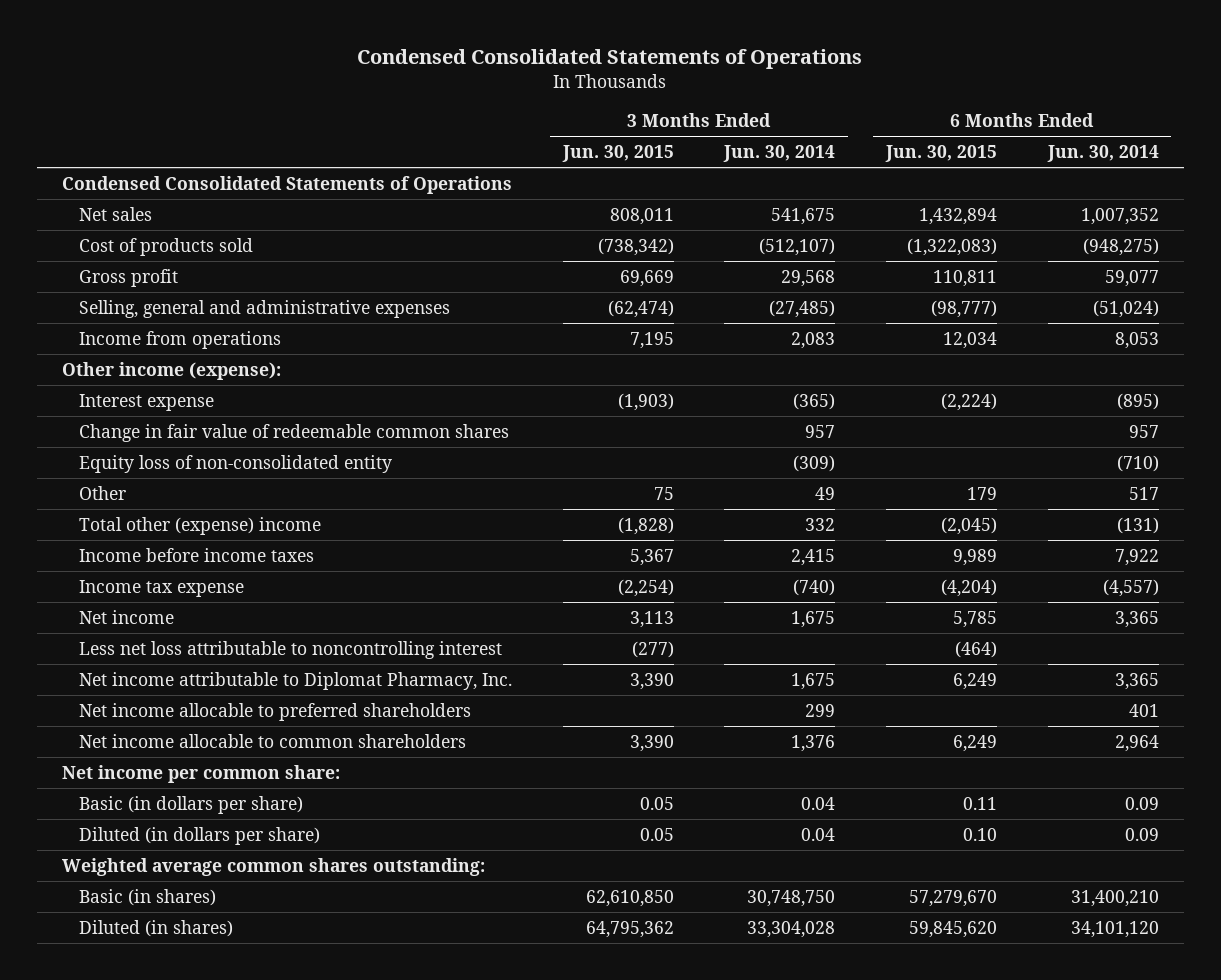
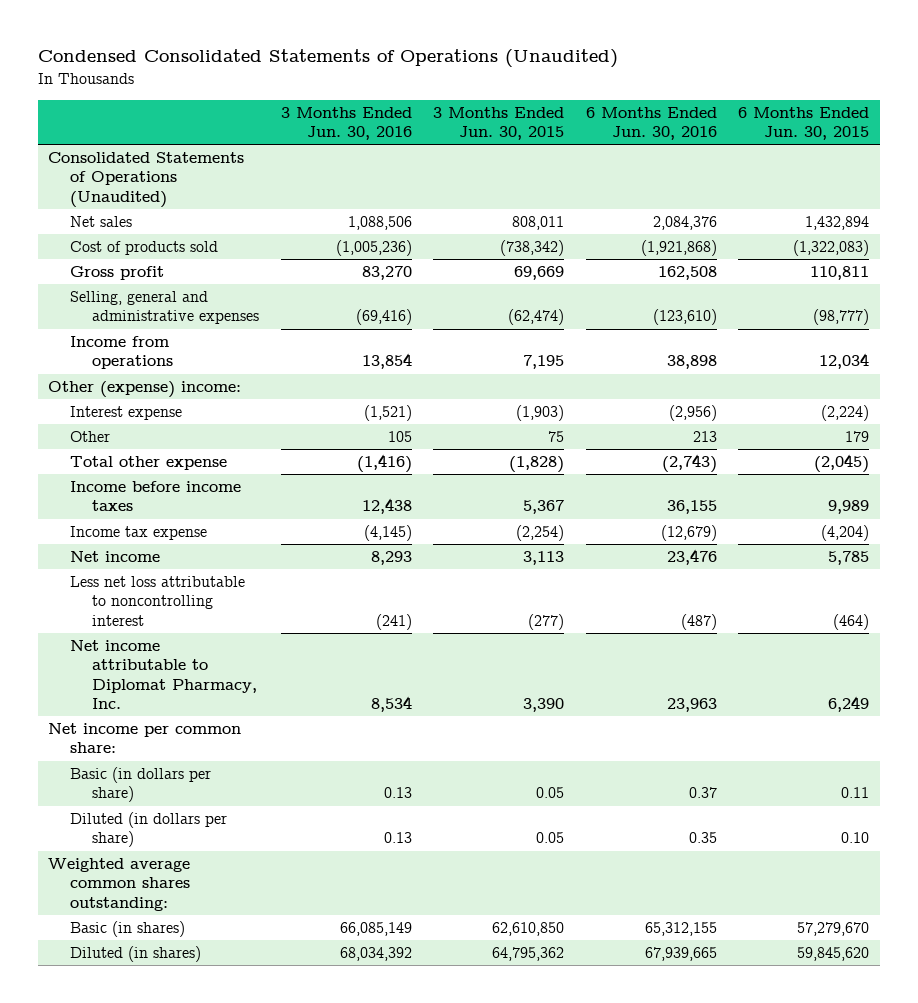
- Condensed Consolidated Statements of Operations
+ Condensed Consolidated Statements of Operations (Unaudited)
- | 3 Months Ended Jun. 30, 2015 | 3 Months Ended Jun. 30, 2014 | 6 Months Ended Jun. 30, 2015 | 6 Months Ended Jun. 30, 2014
+ | 3 Months Ended Jun. 30, 2016 | 3 Months Ended Jun. 30, 2015 | 6 Months Ended Jun. 30, 2016 | 6 Months Ended Jun. 30, 2015
- Condensed Consolidated Statements of Operations
+ Consolidated Statements of Operations (Unaudited)
- Other income (expense):
+ Other (expense) income:
- Change in fair value of redeemable common shares | | 957 | | 957
- Equity loss of non-consolidated entity | | (309) | | (710)
- Total other (expense) income | (1,828) | 332 | (2,045) | (131)
+ Total other expense | (1,416) | (1,828) | (2,743) | (2,045)
- Net income allocable to preferred shareholders | | 299 | | 401
- Net income allocable to common shareholders | 3,390 | 1,376 | 6,249 | 2,964

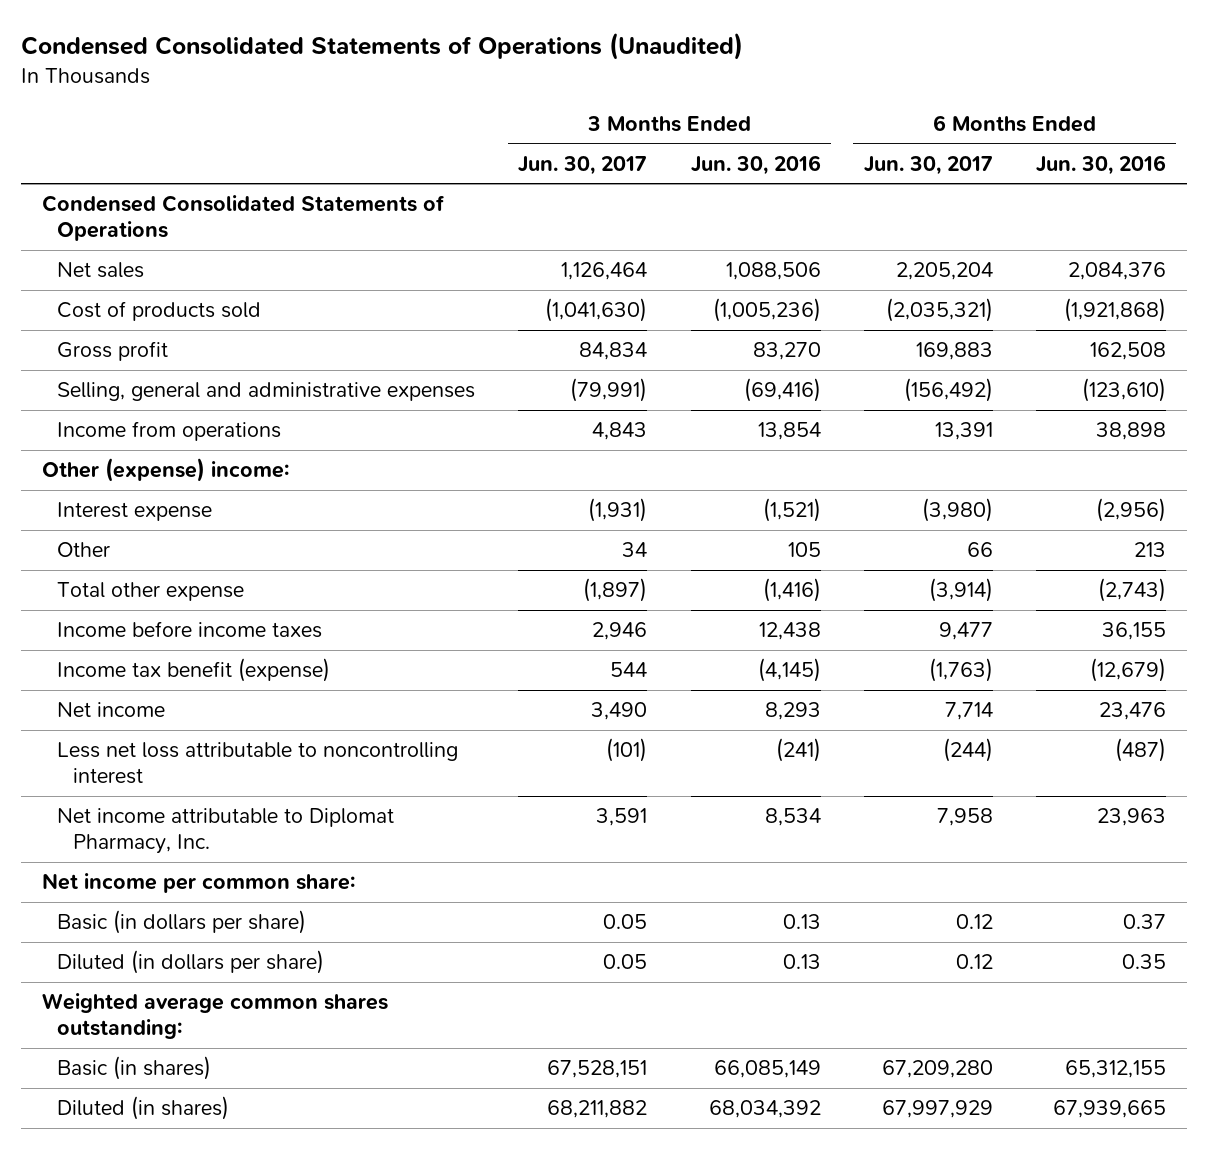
- | 3 Months Ended Jun. 30, 2016 | 3 Months Ended Jun. 30, 2015 | 6 Months Ended Jun. 30, 2016 | 6 Months Ended Jun. 30, 2015
+ | 3 Months Ended Jun. 30, 2017 | 3 Months Ended Jun. 30, 2016 | 6 Months Ended Jun. 30, 2017 | 6 Months Ended Jun. 30, 2016
- Consolidated Statements of Operations (Unaudited)
+ Condensed Consolidated Statements of Operations
- Income tax expense | (4,145) | (2,254) | (12,679) | (4,204)
+ Income tax benefit (expense) | 544 | (4,145) | (1,763) | (12,679)

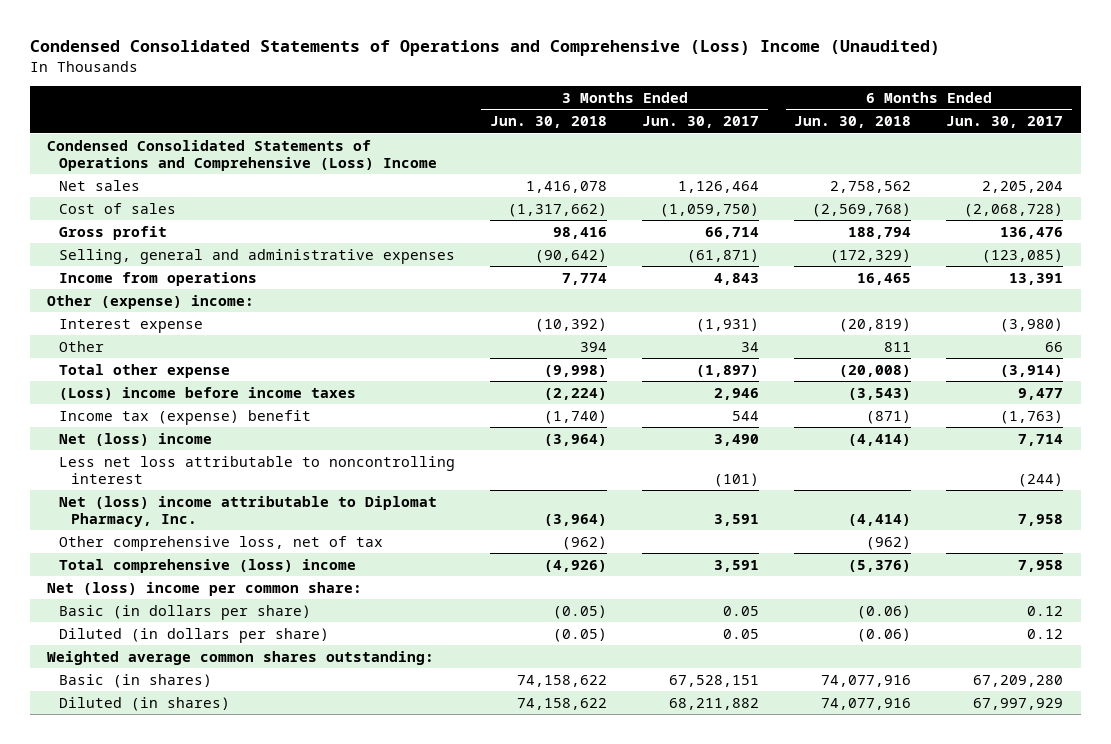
- Condensed Consolidated Statements of Operations (Unaudited)
+ Condensed Consolidated Statements of Operations and Comprehensive (Loss) Income (Unaudited)
- | 3 Months Ended Jun. 30, 2017 | 3 Months Ended Jun. 30, 2016 | 6 Months Ended Jun. 30, 2017 | 6 Months Ended Jun. 30, 2016
+ | 3 Months Ended Jun. 30, 2018 | 3 Months Ended Jun. 30, 2017 | 6 Months Ended Jun. 30, 2018 | 6 Months Ended Jun. 30, 2017
- Condensed Consolidated Statements of Operations
+ Condensed Consolidated Statements of Operations and Comprehensive (Loss) Income
- Cost of products sold | (1,041,630) | (1,005,236) | (2,035,321) | (1,921,868)
- Gross profit | 84,834 | 83,270 | 169,883 | 162,508
- Selling, general and administrative expenses | (79,991) | (69,416) | (156,492) | (123,610)
+ Cost of sales | (1,317,662) | (1,059,750) | (2,569,768) | (2,068,728)
+ Gross profit | 98,416 | 66,714 | 188,794 | 136,476
+ Selling, general and administrative expenses | (90,642) | (61,871) | (172,329) | (123,085)
- Income before income taxes | 2,946 | 12,438 | 9,477 | 36,155
- Income tax benefit (expense) | 544 | (4,145) | (1,763) | (12,679)
- Net income | 3,490 | 8,293 | 7,714 | 23,476
+ (Loss) income before income taxes | (2,224) | 2,946 | (3,543) | 9,477
+ Income tax (expense) benefit | (1,740) | 544 | (871) | (1,763)
+ Net (loss) income | (3,964) | 3,490 | (4,414) | 7,714
- Net income attributable to Diplomat Pharmacy, Inc. | 3,591 | 8,534 | 7,958 | 23,963
- Net income per common share:
+ Net (loss) income attributable to Diplomat Pharmacy, Inc. | (3,964) | 3,591 | (4,414) | 7,958
+ Other comprehensive loss, net of tax | (962) | | (962) |
+ Total comprehensive (loss) income | (4,926) | 3,591 | (5,376) | 7,958
+ Net (loss) income per common share:

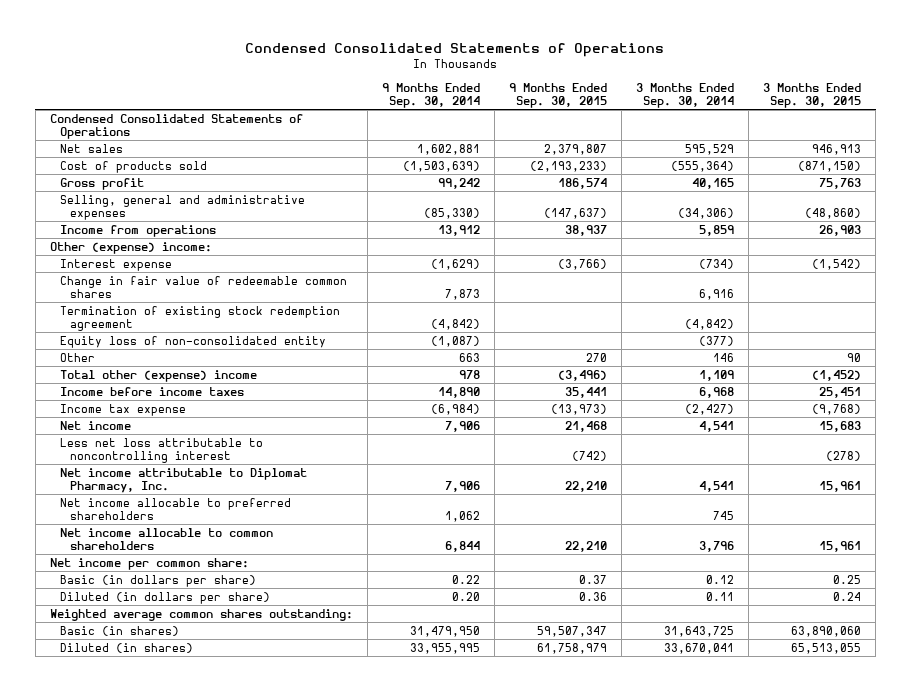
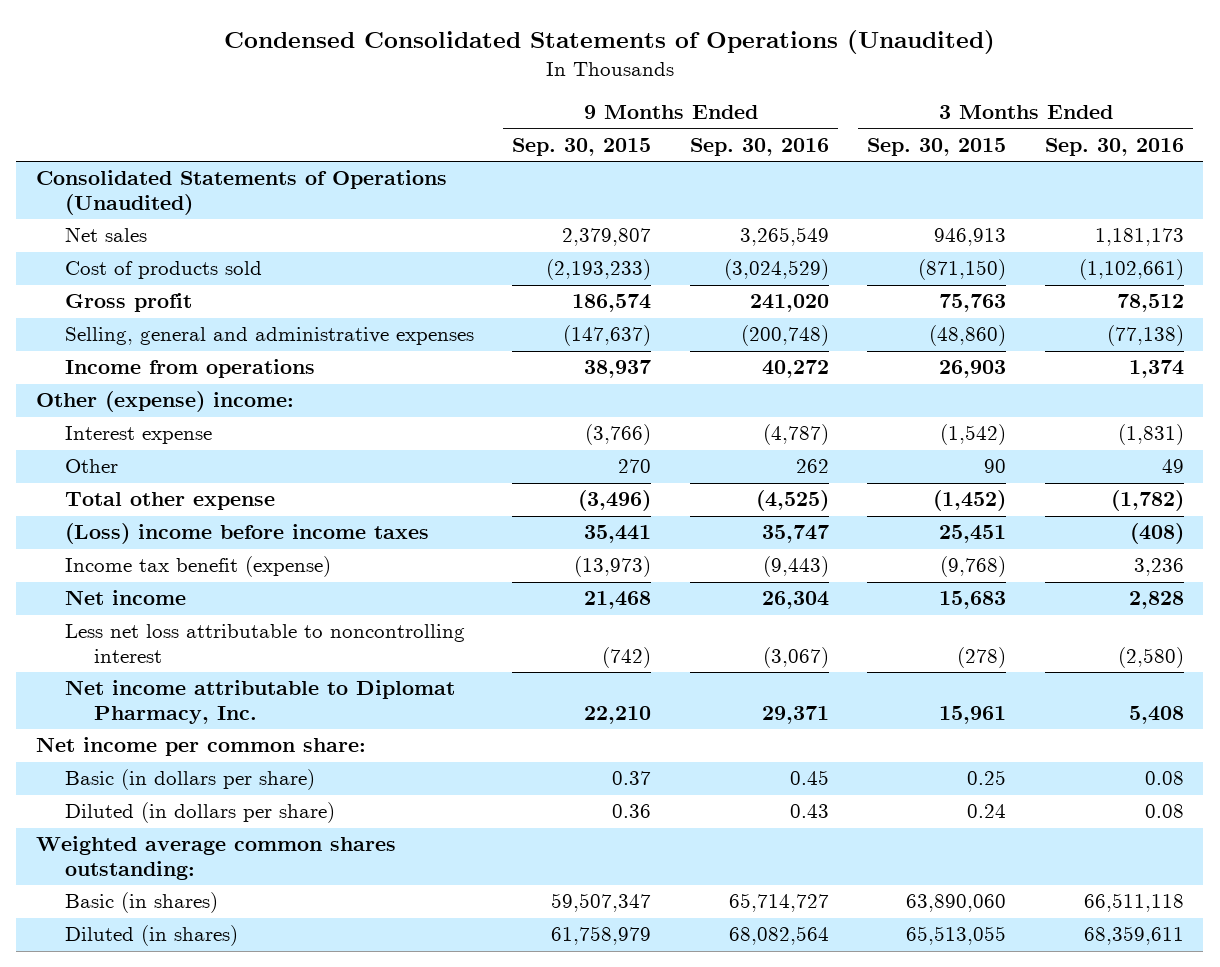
- Condensed Consolidated Statements of Operations
+ Condensed Consolidated Statements of Operations (Unaudited)
- | 9 Months Ended Sep. 30, 2014 | 9 Months Ended Sep. 30, 2015 | 3 Months Ended Sep. 30, 2014 | 3 Months Ended Sep. 30, 2015
+ | 9 Months Ended Sep. 30, 2015 | 9 Months Ended Sep. 30, 2016 | 3 Months Ended Sep. 30, 2015 | 3 Months Ended Sep. 30, 2016
- Condensed Consolidated Statements of Operations
+ Consolidated Statements of Operations (Unaudited)
- Change in fair value of redeemable common shares | 7,873 | | 6,916 |
- Termination of existing stock redemption agreement | (4,842) | | (4,842) |
- Equity loss of non-consolidated entity | (1,087) | | (377) |
- Total other (expense) income | 978 | (3,496) | 1,109 | (1,452)
- Income before income taxes | 14,890 | 35,441 | 6,968 | 25,451
- Income tax expense | (6,984) | (13,973) | (2,427) | (9,768)
+ Total other expense | (3,496) | (4,525) | (1,452) | (1,782)
+ (Loss) income before income taxes | 35,441 | 35,747 | 25,451 | (408)
+ Income tax benefit (expense) | (13,973) | (9,443) | (9,768) | 3,236
- Net income allocable to preferred shareholders | 1,062 | | 745 |
- Net income allocable to common shareholders | 6,844 | 22,210 | 3,796 | 15,961

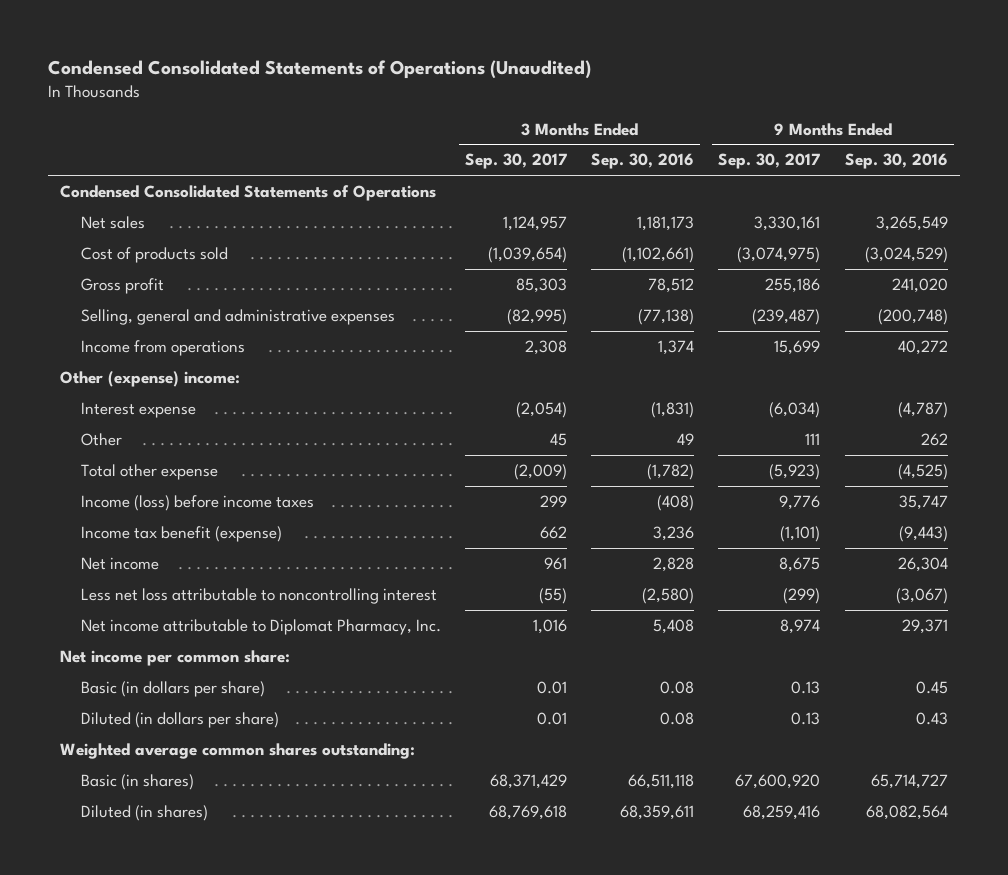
- | 9 Months Ended Sep. 30, 2015 | 9 Months Ended Sep. 30, 2016 | 3 Months Ended Sep. 30, 2015 | 3 Months Ended Sep. 30, 2016
+ | 3 Months Ended Sep. 30, 2017 | 3 Months Ended Sep. 30, 2016 | 9 Months Ended Sep. 30, 2017 | 9 Months Ended Sep. 30, 2016
- Consolidated Statements of Operations (Unaudited)
+ Condensed Consolidated Statements of Operations
- (Loss) income before income taxes | 35,441 | 35,747 | 25,451 | (408)
+ Income (loss) before income taxes | 299 | (408) | 9,776 | 35,747

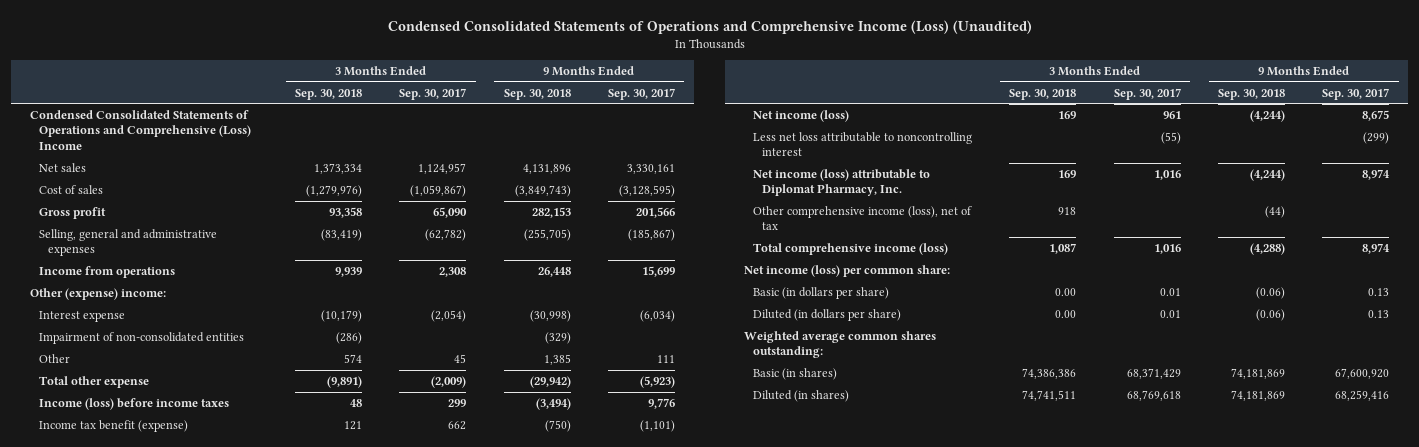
- Condensed Consolidated Statements of Operations (Unaudited)
+ Condensed Consolidated Statements of Operations and Comprehensive Income (Loss) (Unaudited)
- | 3 Months Ended Sep. 30, 2017 | 3 Months Ended Sep. 30, 2016 | 9 Months Ended Sep. 30, 2017 | 9 Months Ended Sep. 30, 2016
+ | 3 Months Ended Sep. 30, 2018 | 3 Months Ended Sep. 30, 2017 | 9 Months Ended Sep. 30, 2018 | 9 Months Ended Sep. 30, 2017
- Condensed Consolidated Statements of Operations
+ Condensed Consolidated Statements of Operations and Comprehensive (Loss) Income
- Cost of products sold | (1,039,654) | (1,102,661) | (3,074,975) | (3,024,529)
- Gross profit | 85,303 | 78,512 | 255,186 | 241,020
- Selling, general and administrative expenses | (82,995) | (77,138) | (239,487) | (200,748)
+ Cost of sales | (1,279,976) | (1,059,867) | (3,849,743) | (3,128,595)
+ Gross profit | 93,358 | 65,090 | 282,153 | 201,566
+ Selling, general and administrative expenses | (83,419) | (62,782) | (255,705) | (185,867)
+ Impairment of non-consolidated entities | (286) | | (329) |
- Net income | 961 | 2,828 | 8,675 | 26,304
+ Net income (loss) | 169 | 961 | (4,244) | 8,675
- Net income attributable to Diplomat Pharmacy, Inc. | 1,016 | 5,408 | 8,974 | 29,371
- Net income per common share:
+ Net income (loss) attributable to Diplomat Pharmacy, Inc. | 169 | 1,016 | (4,244) | 8,974
+ Other comprehensive income (loss), net of tax | 918 | | (44) |
+ Total comprehensive income (loss) | 1,087 | 1,016 | (4,288) | 8,974
+ Net income (loss) per common share:

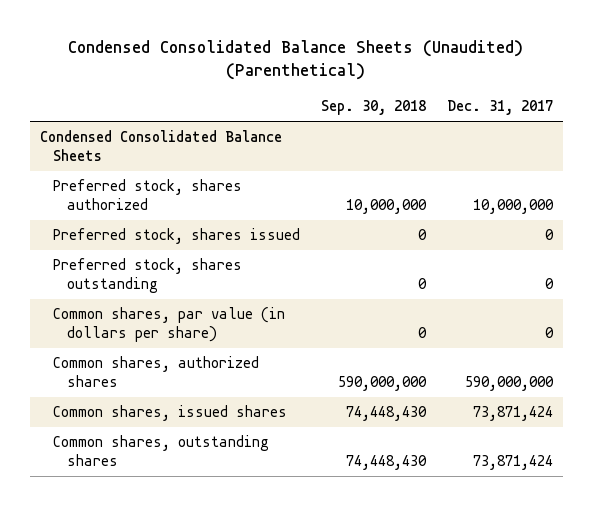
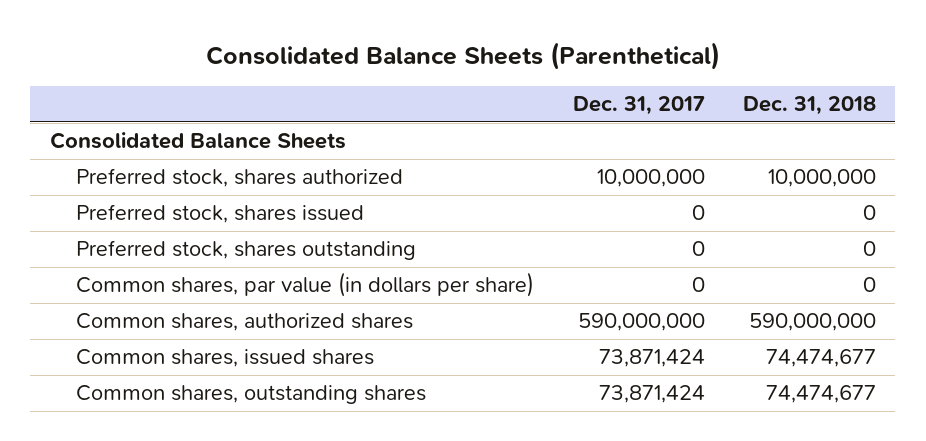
- Condensed Consolidated Balance Sheets (Unaudited) (Parenthetical)
+ Consolidated Balance Sheets (Parenthetical)
- | Sep. 30, 2018 | Dec. 31, 2017
+ | Dec. 31, 2017 | Dec. 31, 2018
- Condensed Consolidated Balance Sheets
+ Consolidated Balance Sheets

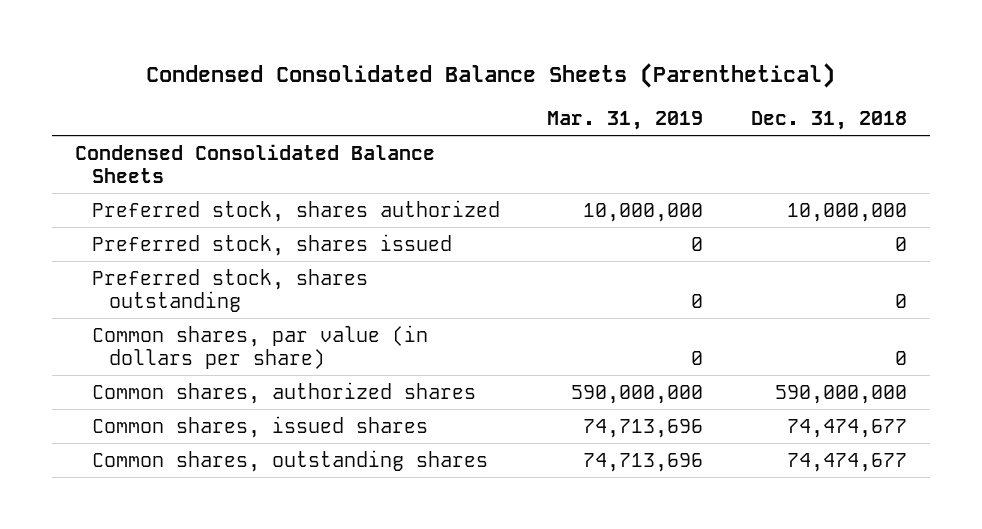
- Consolidated Balance Sheets (Parenthetical)
+ Condensed Consolidated Balance Sheets (Parenthetical)
- | Dec. 31, 2017 | Dec. 31, 2018
+ | Mar. 31, 2019 | Dec. 31, 2018
- Consolidated Balance Sheets
+ Condensed Consolidated Balance Sheets

